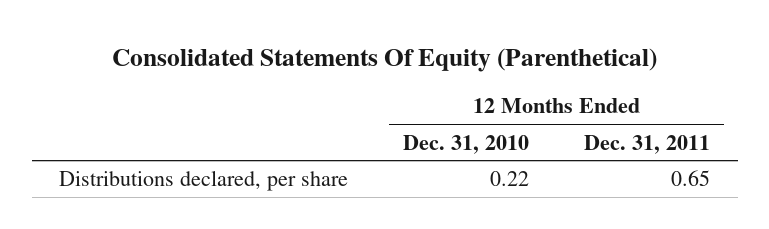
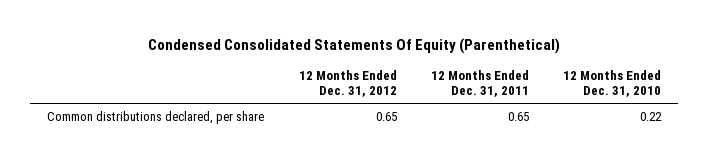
- Consolidated Statements Of Equity (Parenthetical)
+ Condensed Consolidated Statements Of Equity (Parenthetical)
- | 12 Months Ended Dec. 31, 2010 | 12 Months Ended Dec. 31, 2011
+ | 12 Months Ended Dec. 31, 2012 | 12 Months Ended Dec. 31, 2011 | 12 Months Ended Dec. 31, 2010
- Distributions declared, per share | 0.22 | 0.65
+ Common distributions declared, per share | 0.65 | 0.65 | 0.22

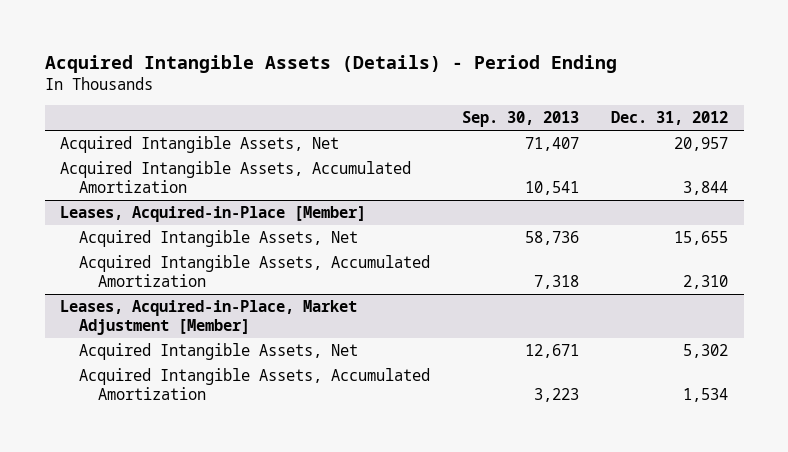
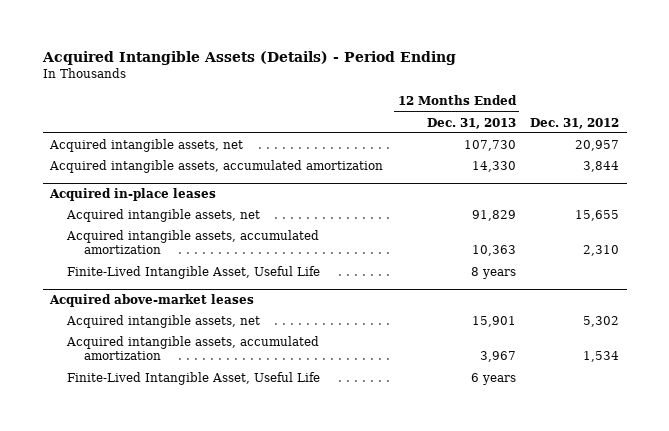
- | Sep. 30, 2013 | Dec. 31, 2012
+ | 12 Months Ended Dec. 31, 2013 | Dec. 31, 2012
- Acquired Intangible Assets, Net | 71,407 | 20,957
- Acquired Intangible Assets, Accumulated Amortization | 10,541 | 3,844
- Leases, Acquired-in-Place [Member]
- Acquired Intangible Assets, Net | 58,736 | 15,655
- Acquired Intangible Assets, Accumulated Amortization | 7,318 | 2,310
- Leases, Acquired-in-Place, Market Adjustment [Member]
- Acquired Intangible Assets, Net | 12,671 | 5,302
- Acquired Intangible Assets, Accumulated Amortization | 3,223 | 1,534
+ Acquired intangible assets, net | 107,730 | 20,957
+ Acquired intangible assets, accumulated amortization | 14,330 | 3,844
+ Acquired in-place leases
+ Acquired intangible assets, net | 91,829 | 15,655
+ Acquired intangible assets, accumulated amortization | 10,363 | 2,310
+ Finite-Lived Intangible Asset, Useful Life | 8 years |
+ Acquired above-market leases
+ Acquired intangible assets, net | 15,901 | 5,302
+ Acquired intangible assets, accumulated amortization | 3,967 | 1,534
+ Finite-Lived Intangible Asset, Useful Life | 6 years |

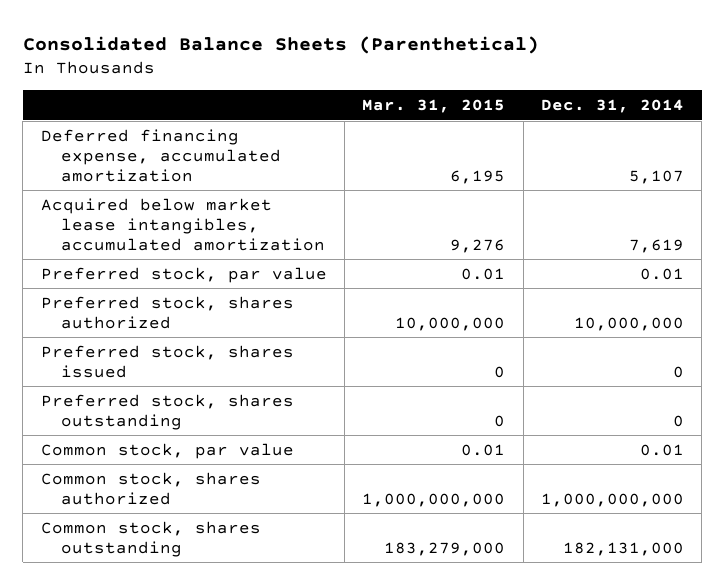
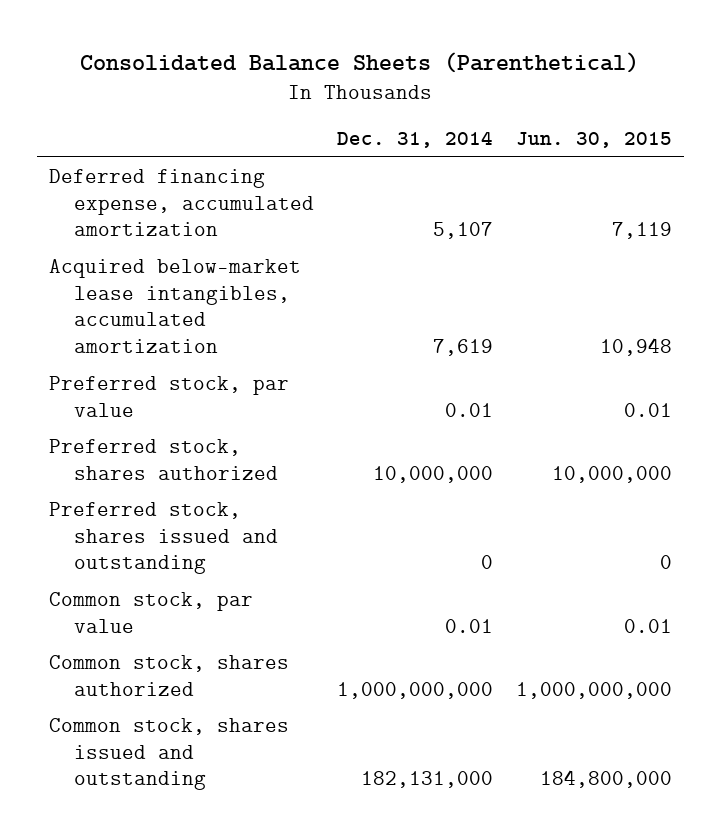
- | Mar. 31, 2015 | Dec. 31, 2014
+ | Dec. 31, 2014 | Jun. 30, 2015
- Acquired below market lease intangibles, accumulated amortization | 9,276 | 7,619
+ Acquired below-market lease intangibles, accumulated amortization | 7,619 | 10,948
- Preferred stock, shares issued | 0 | 0
- Preferred stock, shares outstanding | 0 | 0
+ Preferred stock, shares issued and outstanding | 0 | 0
- Common stock, shares outstanding | 183,279,000 | 182,131,000
+ Common stock, shares issued and outstanding | 182,131,000 | 184,800,000

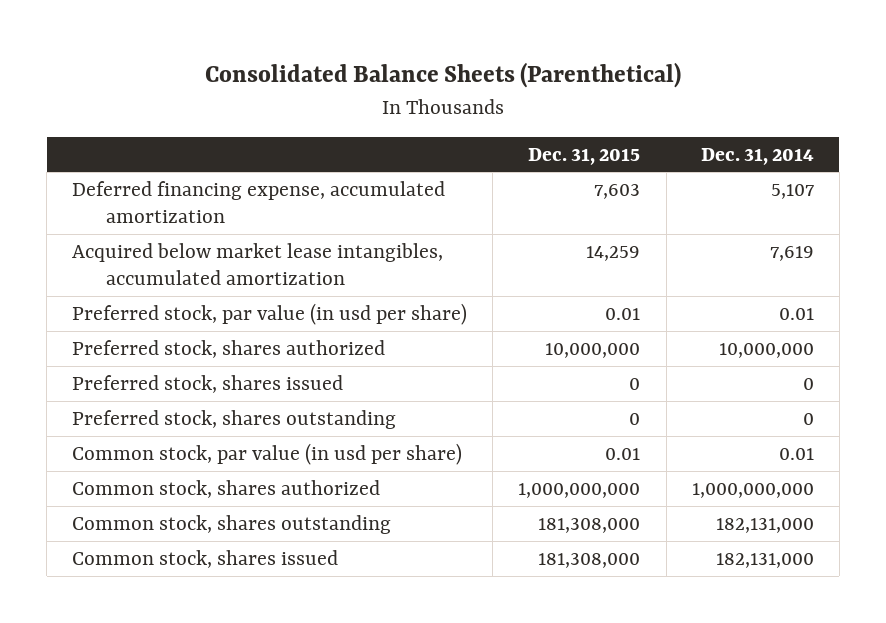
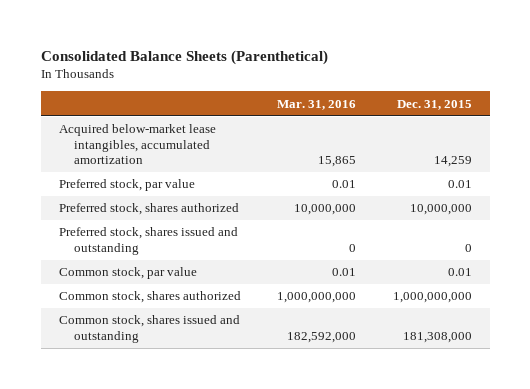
- | Dec. 31, 2015 | Dec. 31, 2014
+ | Mar. 31, 2016 | Dec. 31, 2015
- Deferred financing expense, accumulated amortization | 7,603 | 5,107
- Acquired below market lease intangibles, accumulated amortization | 14,259 | 7,619
- Preferred stock, par value (in usd per share) | 0.01 | 0.01
+ Acquired below-market lease intangibles, accumulated amortization | 15,865 | 14,259
+ Preferred stock, par value | 0.01 | 0.01
- Preferred stock, shares issued | 0 | 0
- Preferred stock, shares outstanding | 0 | 0
- Common stock, par value (in usd per share) | 0.01 | 0.01
+ Preferred stock, shares issued and outstanding | 0 | 0
+ Common stock, par value | 0.01 | 0.01
- Common stock, shares outstanding | 181,308,000 | 182,131,000
- Common stock, shares issued | 181,308,000 | 182,131,000
+ Common stock, shares issued and outstanding | 182,592,000 | 181,308,000

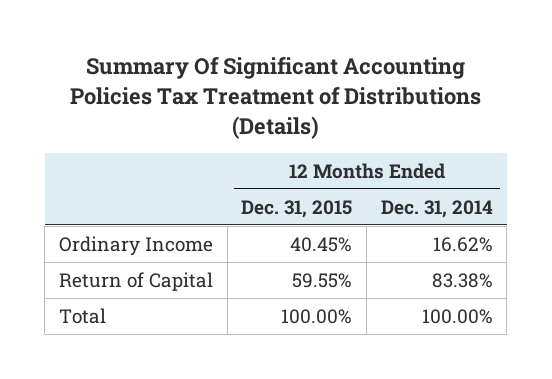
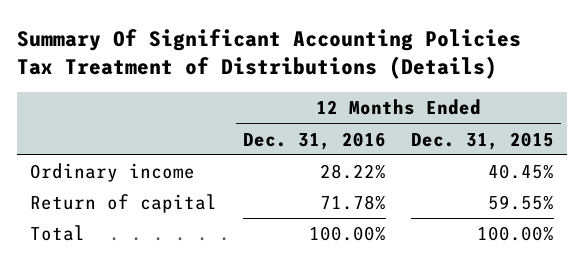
- | 12 Months Ended Dec. 31, 2015 | 12 Months Ended Dec. 31, 2014
+ | 12 Months Ended Dec. 31, 2016 | 12 Months Ended Dec. 31, 2015
- Ordinary Income | 40.45% | 16.62%
- Return of Capital | 59.55% | 83.38%
+ Ordinary income | 28.22% | 40.45%
+ Return of capital | 71.78% | 59.55%

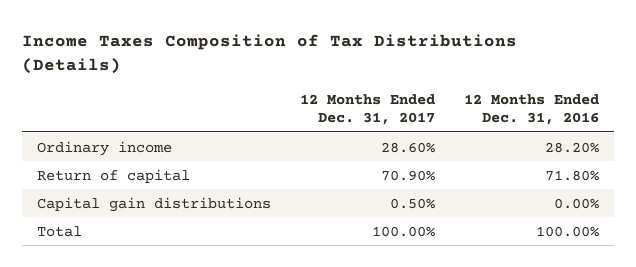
- Summary Of Significant Accounting Policies Tax Treatment of Distributions (Details)
+ Income Taxes Composition of Tax Distributions (Details)
- | 12 Months Ended Dec. 31, 2016 | 12 Months Ended Dec. 31, 2015
+ | 12 Months Ended Dec. 31, 2017 | 12 Months Ended Dec. 31, 2016
- Ordinary income | 28.22% | 40.45%
- Return of capital | 71.78% | 59.55%
+ Ordinary income | 28.60% | 28.20%
+ Return of capital | 70.90% | 71.80%
+ Capital gain distributions | 0.50% | 0.00%

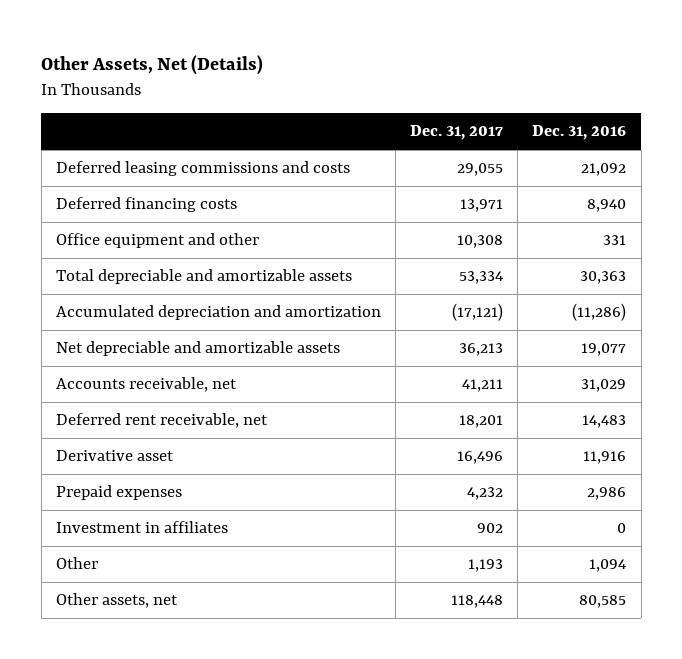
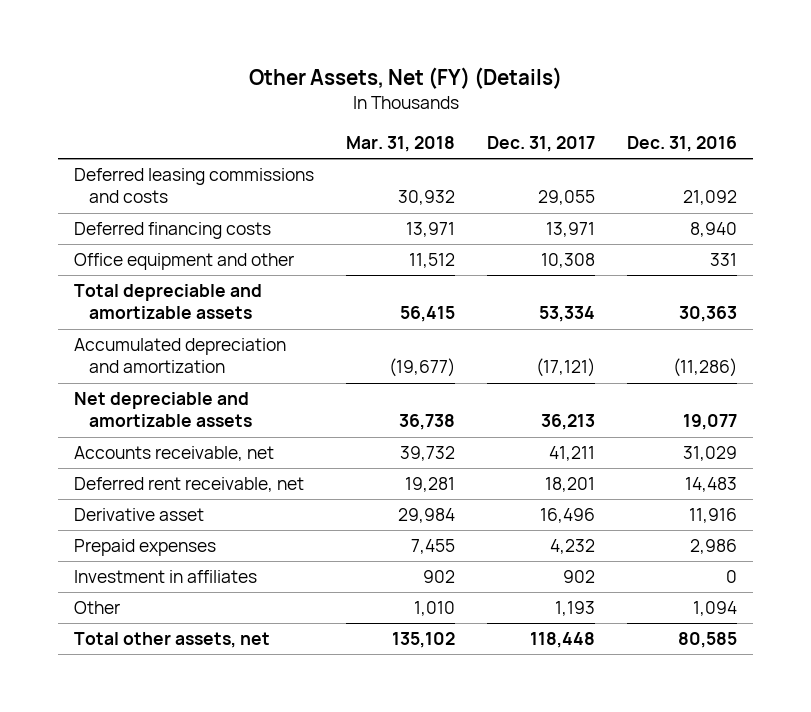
- Other Assets, Net (Details)
+ Other Assets, Net (FY) (Details)
- | Dec. 31, 2017 | Dec. 31, 2016
+ | Mar. 31, 2018 | Dec. 31, 2017 | Dec. 31, 2016
- Other assets, net | 118,448 | 80,585
+ Total other assets, net | 135,102 | 118,448 | 80,585

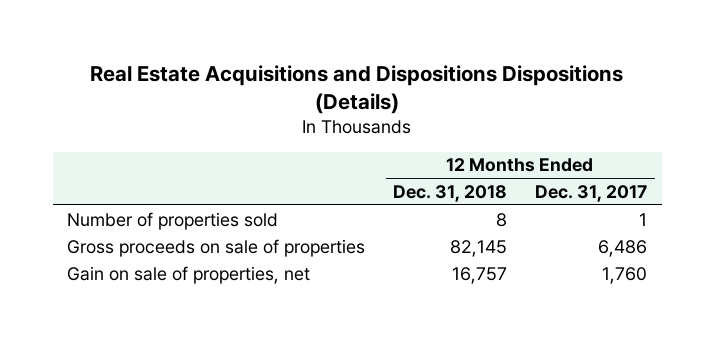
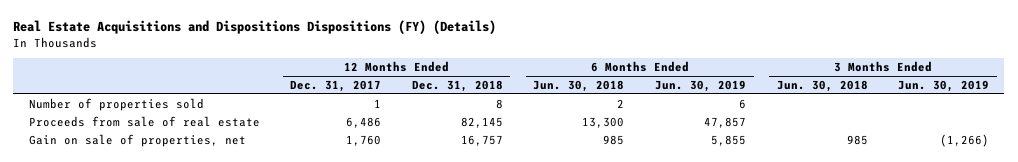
- Real Estate Acquisitions and Dispositions Dispositions (Details)
+ Real Estate Acquisitions and Dispositions Dispositions (FY) (Details)
- | 12 Months Ended Dec. 31, 2018 | 12 Months Ended Dec. 31, 2017
+ | 12 Months Ended Dec. 31, 2017 | 12 Months Ended Dec. 31, 2018 | 6 Months Ended Jun. 30, 2018 | 6 Months Ended Jun. 30, 2019 | 3 Months Ended Jun. 30, 2018 | 3 Months Ended Jun. 30, 2019
- Gross proceeds on sale of properties | 82,145 | 6,486
+ Proceeds from sale of real estate | 6,486 | 82,145 | 13,300 | 47,857 | |

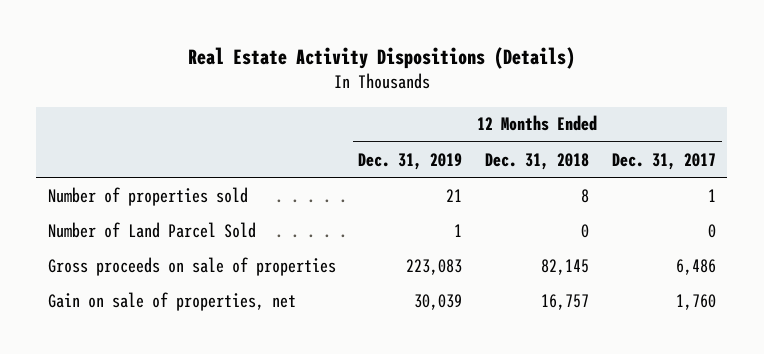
- Real Estate Acquisitions and Dispositions Dispositions (FY) (Details)
+ Real Estate Activity Dispositions (Details)
- | 12 Months Ended Dec. 31, 2017 | 12 Months Ended Dec. 31, 2018 | 6 Months Ended Jun. 30, 2018 | 6 Months Ended Jun. 30, 2019 | 3 Months Ended Jun. 30, 2018 | 3 Months Ended Jun. 30, 2019
+ | 12 Months Ended Dec. 31, 2019 | 12 Months Ended Dec. 31, 2018 | 12 Months Ended Dec. 31, 2017
- Proceeds from sale of real estate | 6,486 | 82,145 | 13,300 | 47,857 | |
+ Number of Land Parcel Sold | 1 | 0 | 0
+ Gross proceeds on sale of properties | 223,083 | 82,145 | 6,486

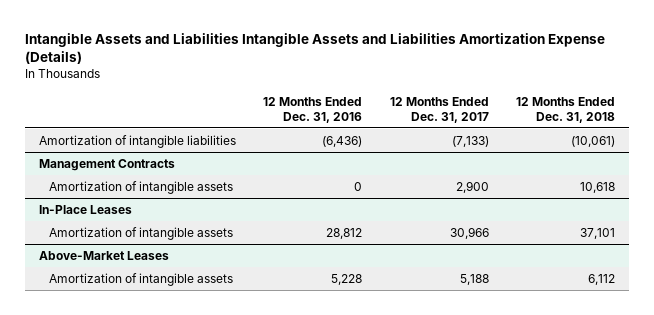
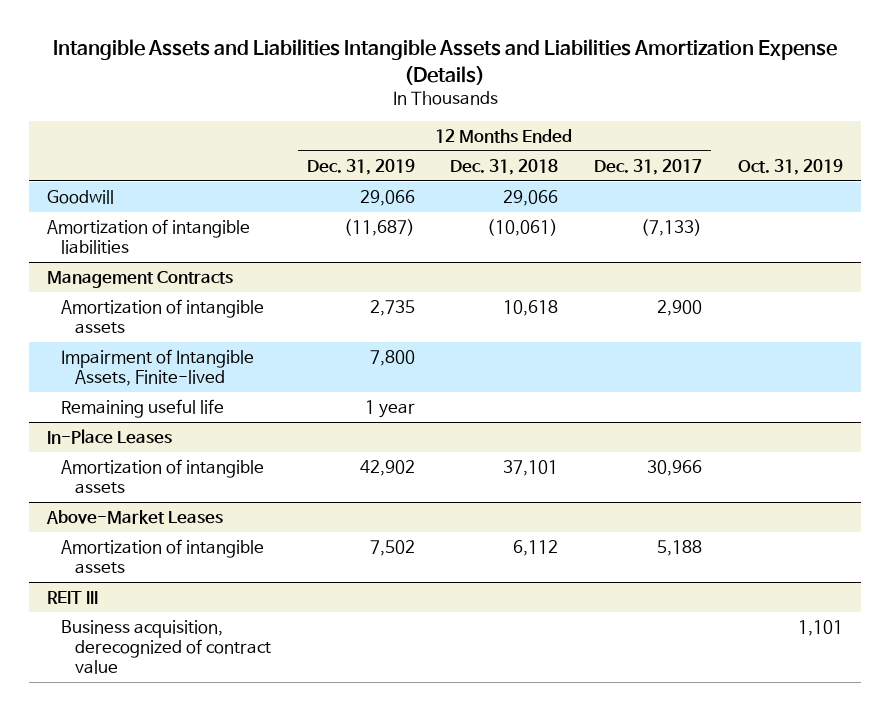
- | 12 Months Ended Dec. 31, 2016 | 12 Months Ended Dec. 31, 2017 | 12 Months Ended Dec. 31, 2018
+ | 12 Months Ended Dec. 31, 2019 | 12 Months Ended Dec. 31, 2018 | 12 Months Ended Dec. 31, 2017 | Oct. 31, 2019
+ Goodwill | 29,066 | 29,066 | |
@ Management Contracts
+ Impairment of Intangible Assets, Finite-lived | 7,800 | | |
+ Remaining useful life | 1 year | | |
+ REIT III
+ Business acquisition, derecognized of contract value | | | | 1,101

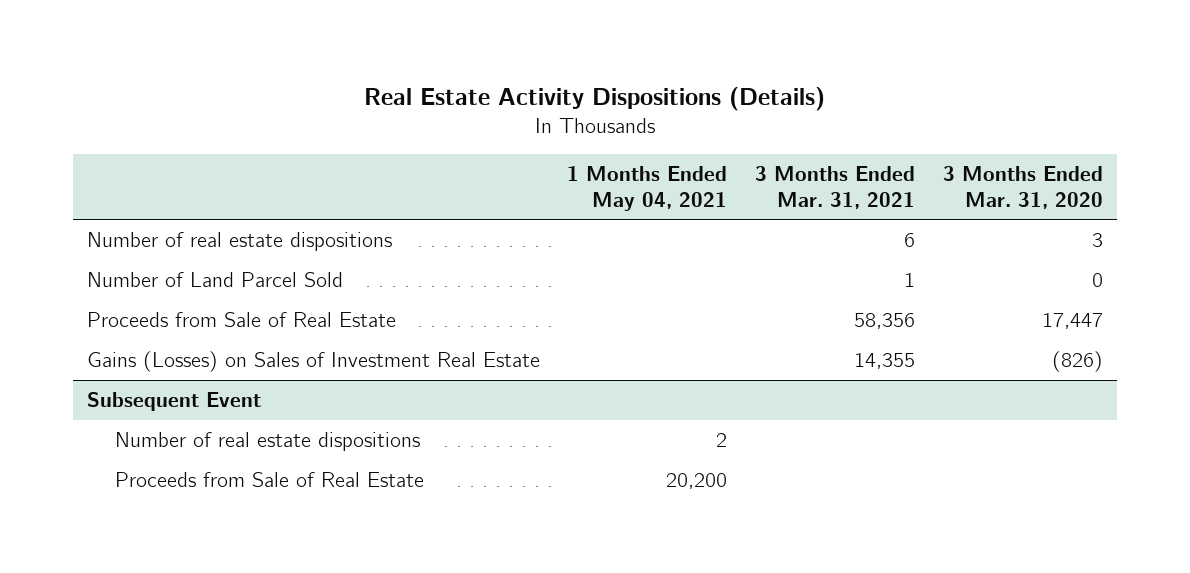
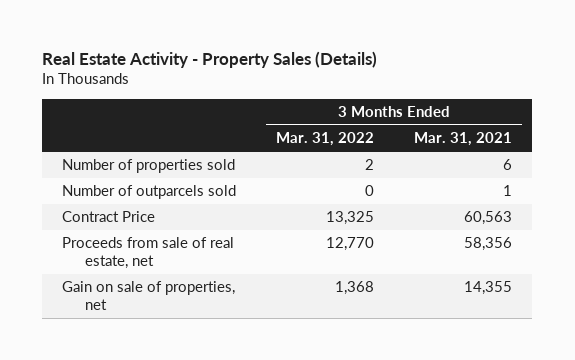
- Real Estate Activity Dispositions (Details)
+ Real Estate Activity - Property Sales (Details)
- | 1 Months Ended May 04, 2021 | 3 Months Ended Mar. 31, 2021 | 3 Months Ended Mar. 31, 2020
+ | 3 Months Ended Mar. 31, 2022 | 3 Months Ended Mar. 31, 2021
- Number of real estate dispositions | | 6 | 3
- Number of Land Parcel Sold | | 1 | 0
- Proceeds from Sale of Real Estate | | 58,356 | 17,447
- Gains (Losses) on Sales of Investment Real Estate | | 14,355 | (826)
- Subsequent Event
- Number of real estate dispositions | 2 | |
- Proceeds from Sale of Real Estate | 20,200 | |
+ Number of properties sold | 2 | 6
+ Number of outparcels sold | 0 | 1
+ Contract Price | 13,325 | 60,563
+ Proceeds from sale of real estate, net | 12,770 | 58,356
+ Gain on sale of properties, net | 1,368 | 14,355

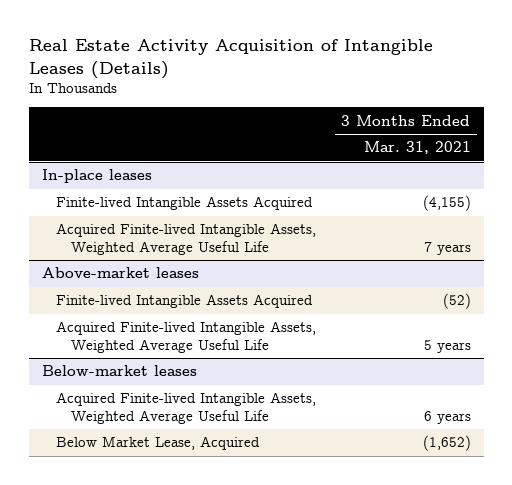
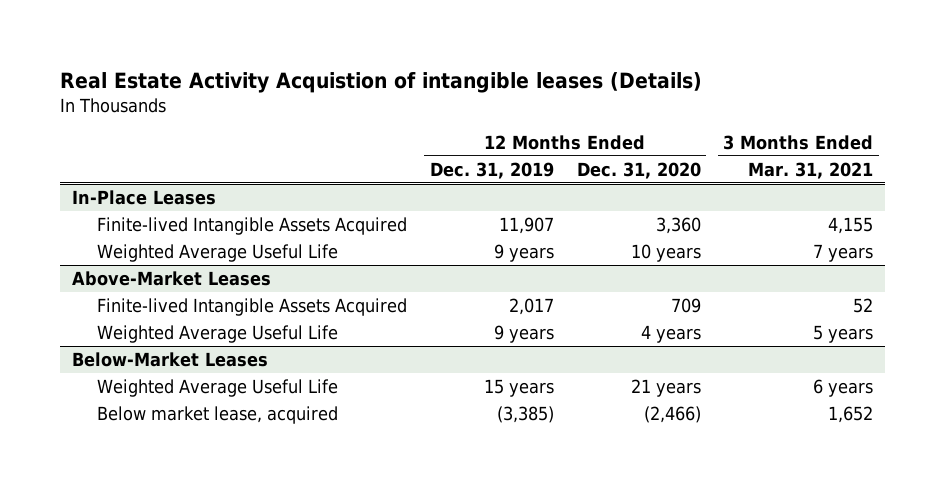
- Real Estate Activity Acquisition of Intangible Leases (Details)
+ Real Estate Activity Acquistion of intangible leases (Details)
- | 3 Months Ended Mar. 31, 2021
+ | 12 Months Ended Dec. 31, 2019 | 12 Months Ended Dec. 31, 2020 | 3 Months Ended Mar. 31, 2021
- In-place leases
- Finite-lived Intangible Assets Acquired | (4,155)
- Acquired Finite-lived Intangible Assets, Weighted Average Useful Life | 7 years
- Above-market leases
- Finite-lived Intangible Assets Acquired | (52)
- Acquired Finite-lived Intangible Assets, Weighted Average Useful Life | 5 years
- Below-market leases
- Acquired Finite-lived Intangible Assets, Weighted Average Useful Life | 6 years
- Below Market Lease, Acquired | (1,652)
+ In-Place Leases
+ Finite-lived Intangible Assets Acquired | 11,907 | 3,360 | 4,155
+ Weighted Average Useful Life | 9 years | 10 years | 7 years
+ Above-Market Leases
+ Finite-lived Intangible Assets Acquired | 2,017 | 709 | 52
+ Weighted Average Useful Life | 9 years | 4 years | 5 years
+ Below-Market Leases
+ Weighted Average Useful Life | 15 years | 21 years | 6 years
+ Below market lease, acquired | (3,385) | (2,466) | 1,652

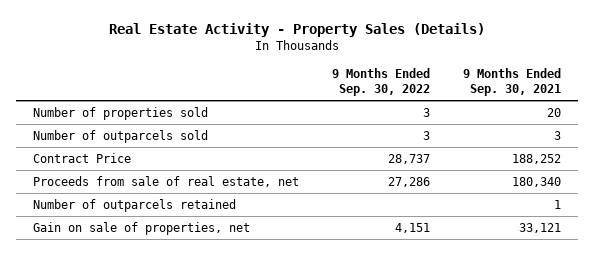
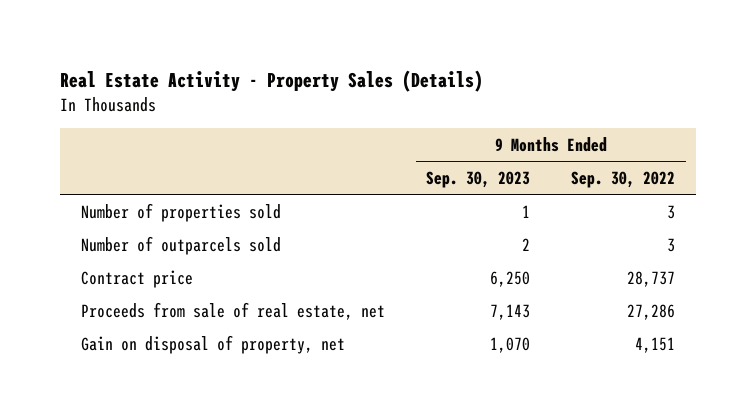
- | 9 Months Ended Sep. 30, 2022 | 9 Months Ended Sep. 30, 2021
+ | 9 Months Ended Sep. 30, 2023 | 9 Months Ended Sep. 30, 2022
- Contract Price | 28,737 | 188,252
+ Contract price | 6,250 | 28,737
- Number of outparcels retained | | 1
- Gain on sale of properties, net | 4,151 | 33,121
+ Gain on disposal of property, net | 1,070 | 4,151

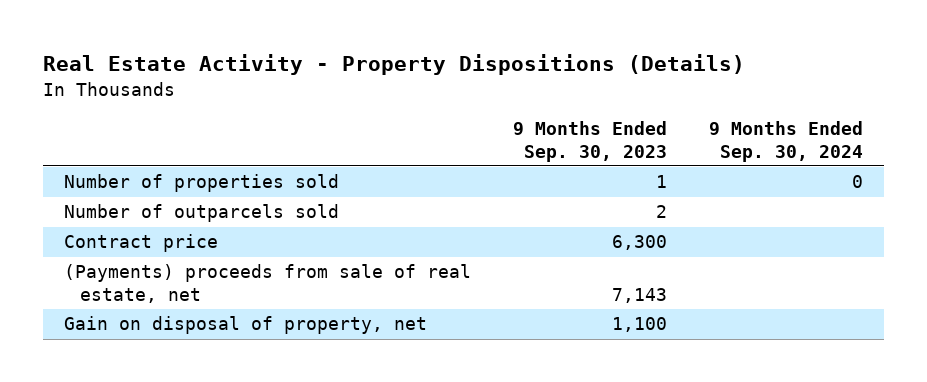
- Real Estate Activity - Property Sales (Details)
+ Real Estate Activity - Property Dispositions (Details)
- | 9 Months Ended Sep. 30, 2023 | 9 Months Ended Sep. 30, 2022
+ | 9 Months Ended Sep. 30, 2023 | 9 Months Ended Sep. 30, 2024
- Contract price | 6,250 | 28,737
- Proceeds from sale of real estate, net | 7,143 | 27,286
- Gain on disposal of property, net | 1,070 | 4,151
+ Contract price | 6,300 |
+ (Payments) proceeds from sale of real estate, net | 7,143 |
+ Gain on disposal of property, net | 1,100 |

